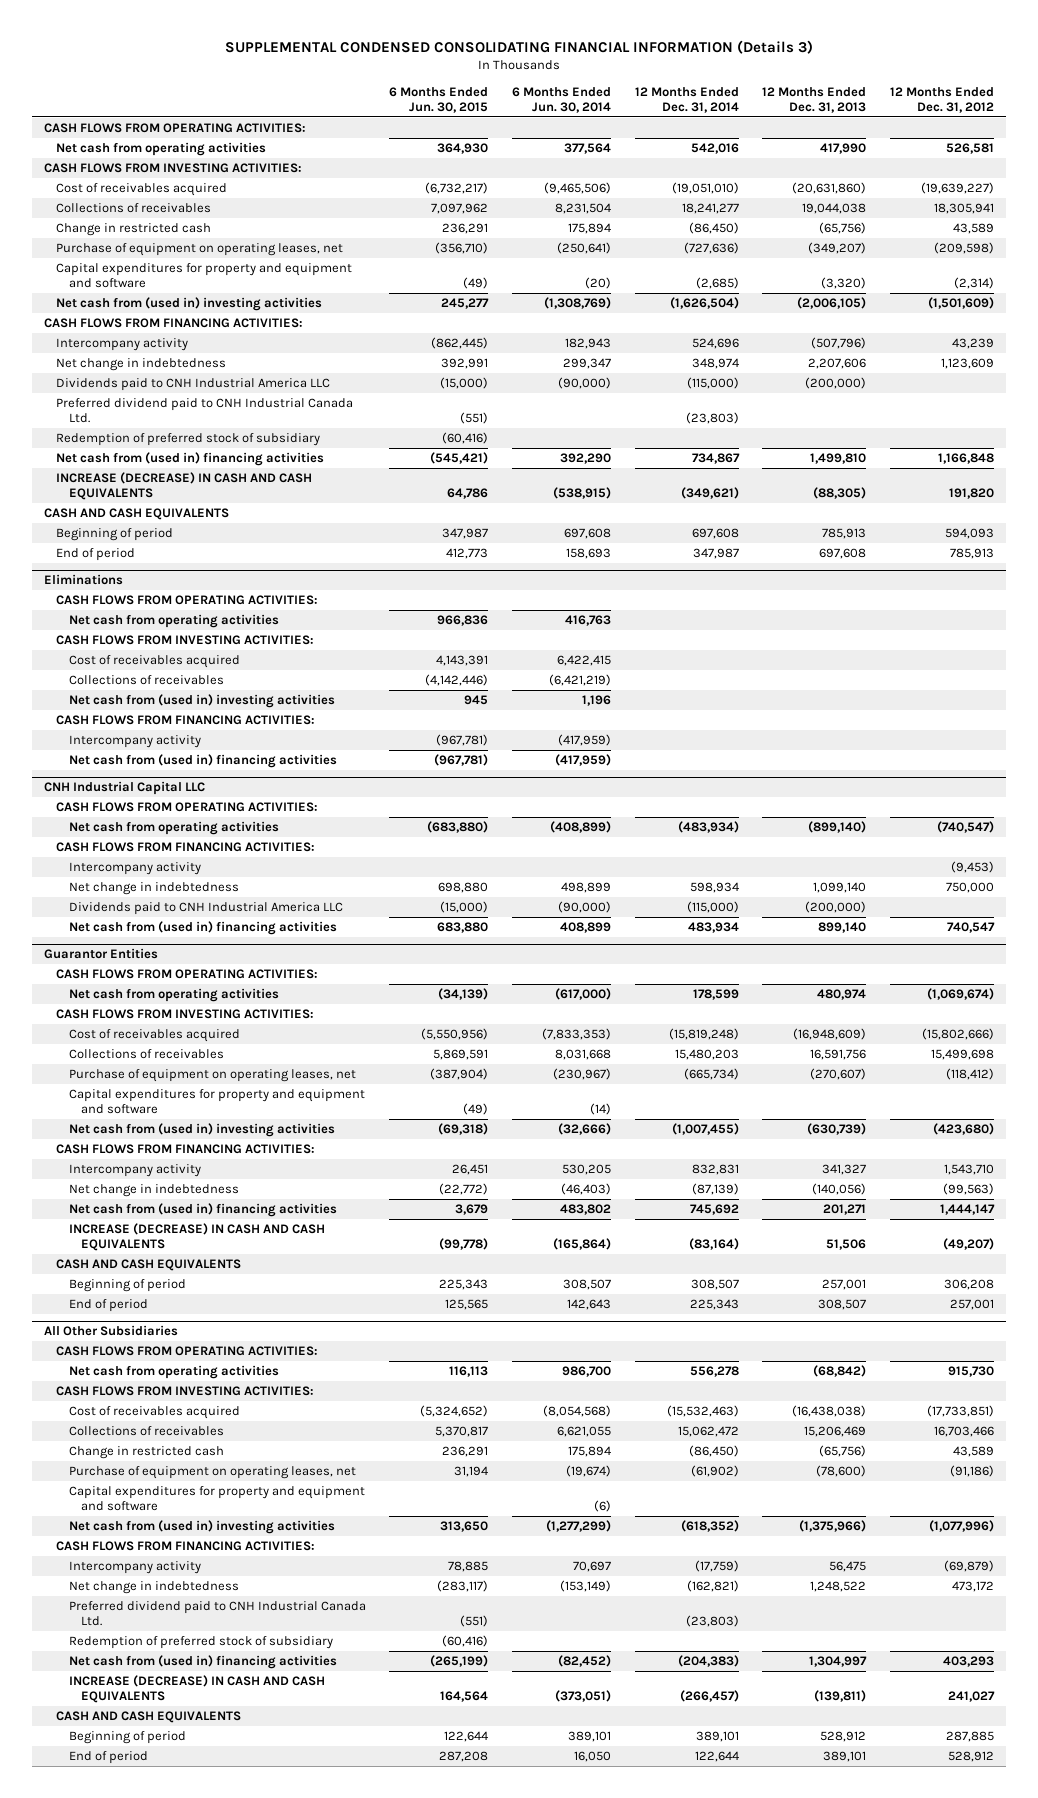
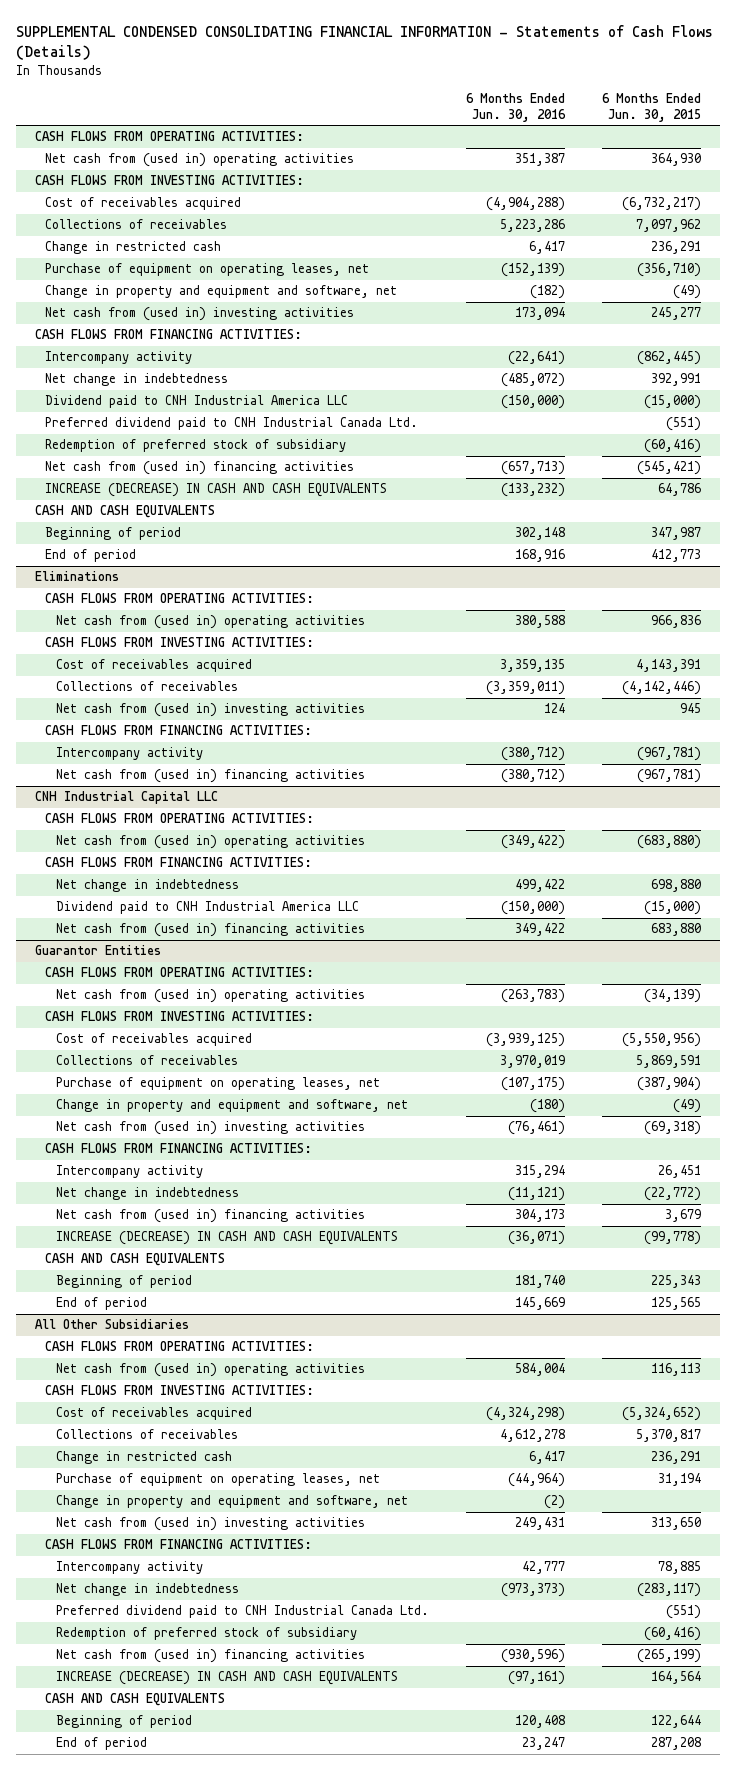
- SUPPLEMENTAL CONDENSED CONSOLIDATING FINANCIAL INFORMATION (Details 3)
+ SUPPLEMENTAL CONDENSED CONSOLIDATING FINANCIAL INFORMATION - Statements of Cash Flows (Details)
- | 6 Months Ended Jun. 30, 2015 | 6 Months Ended Jun. 30, 2014 | 12 Months Ended Dec. 31, 2014 | 12 Months Ended Dec. 31, 2013 | 12 Months Ended Dec. 31, 2012
+ | 6 Months Ended Jun. 30, 2016 | 6 Months Ended Jun. 30, 2015
- Net cash from operating activities | 364,930 | 377,564 | 542,016 | 417,990 | 526,581
+ Net cash from (used in) operating activities | 351,387 | 364,930
- Capital expenditures for property and equipment and software | (49) | (20) | (2,685) | (3,320) | (2,314)
+ Change in property and equipment and software, net | (182) | (49)
- Dividends paid to CNH Industrial America LLC | (15,000) | (90,000) | (115,000) | (200,000) |
+ Dividend paid to CNH Industrial America LLC | (150,000) | (15,000)
@ Eliminations
- Net cash from operating activities | 966,836 | 416,763 | | |
+ Net cash from (used in) operating activities | 380,588 | 966,836
@ CNH Industrial Capital LLC
- Net cash from operating activities | (683,880) | (408,899) | (483,934) | (899,140) | (740,547)
+ Net cash from (used in) operating activities | (349,422) | (683,880)
- Intercompany activity | | | | | (9,453)
- Dividends paid to CNH Industrial America LLC | (15,000) | (90,000) | (115,000) | (200,000) |
+ Dividend paid to CNH Industrial America LLC | (150,000) | (15,000)
@ Guarantor Entities
- Net cash from operating activities | (34,139) | (617,000) | 178,599 | 480,974 | (1,069,674)
+ Net cash from (used in) operating activities | (263,783) | (34,139)
- Capital expenditures for property and equipment and software | (49) | (14) | | |
+ Change in property and equipment and software, net | (180) | (49)
@ All Other Subsidiaries
- Net cash from operating activities | 116,113 | 986,700 | 556,278 | (68,842) | 915,730
+ Net cash from (used in) operating activities | 584,004 | 116,113
- Capital expenditures for property and equipment and software | | (6) | | |
+ Change in property and equipment and software, net | (2) |

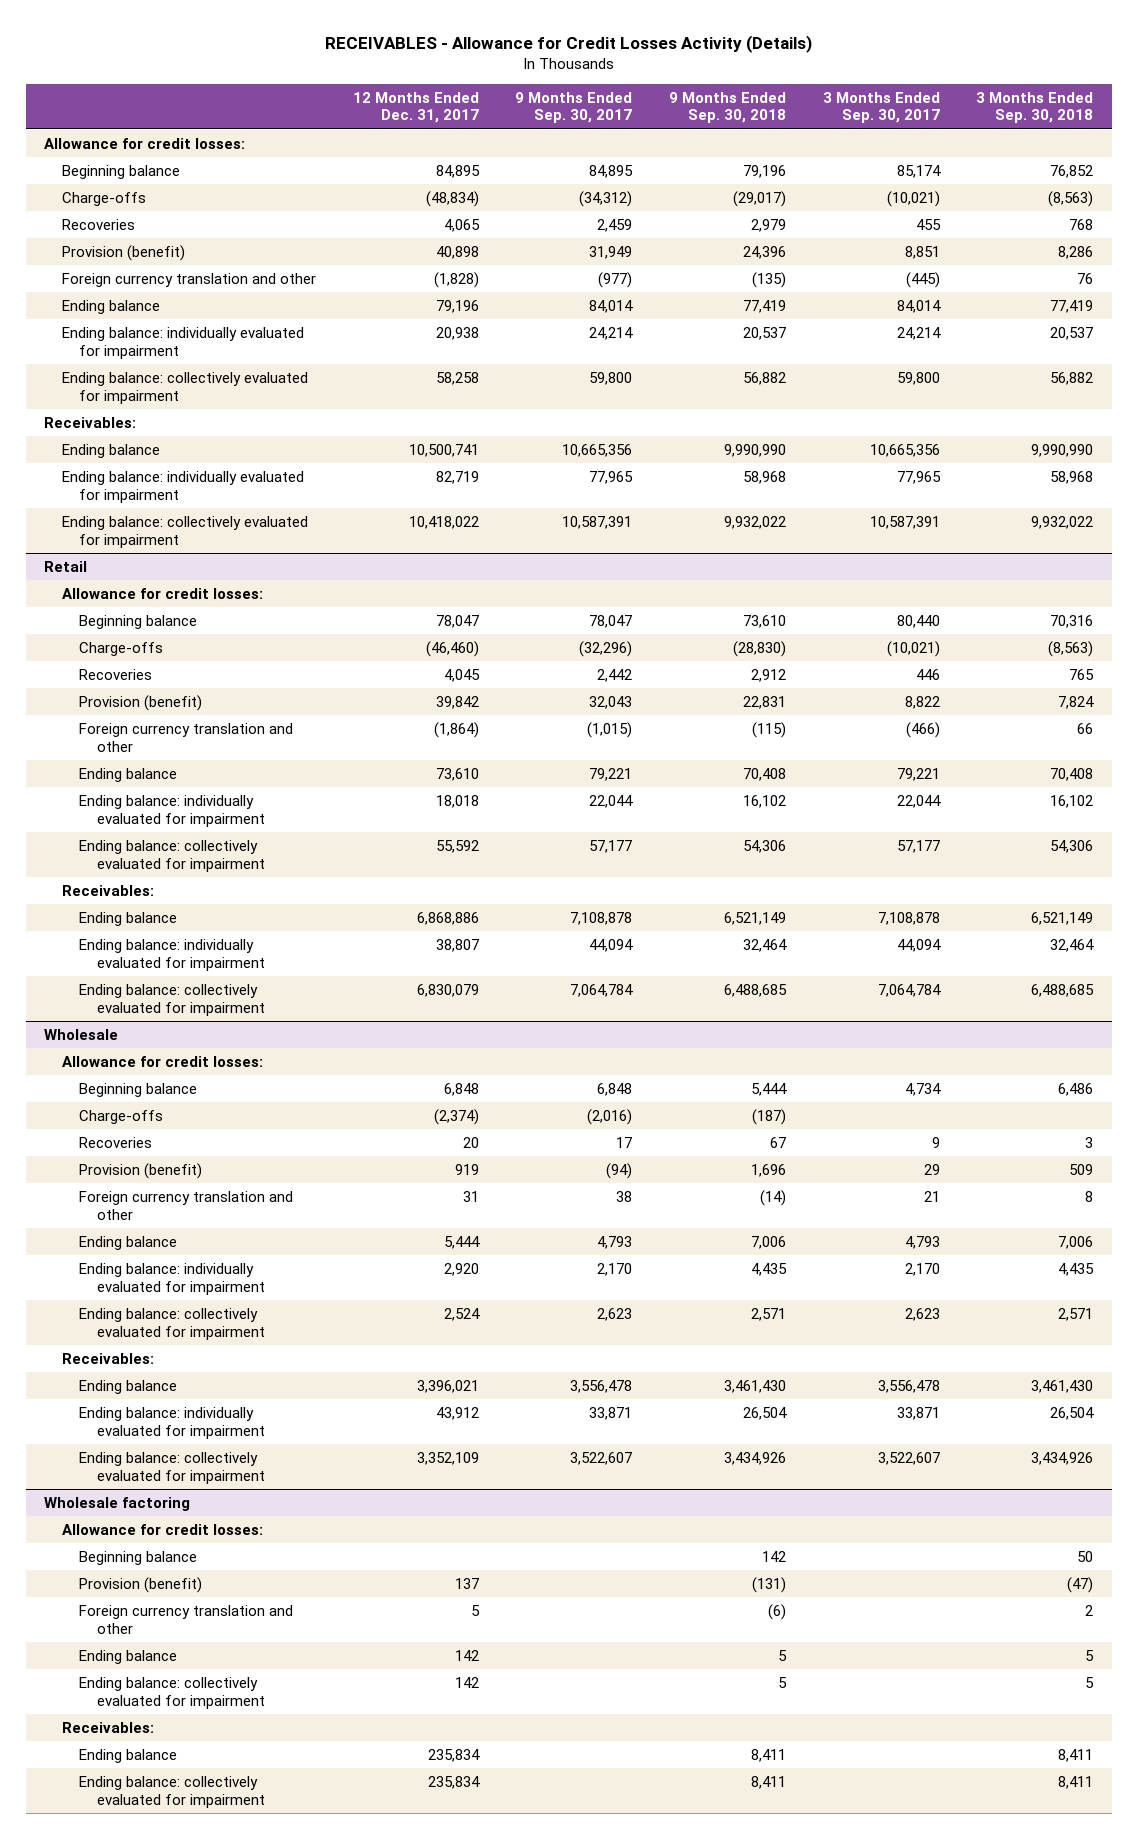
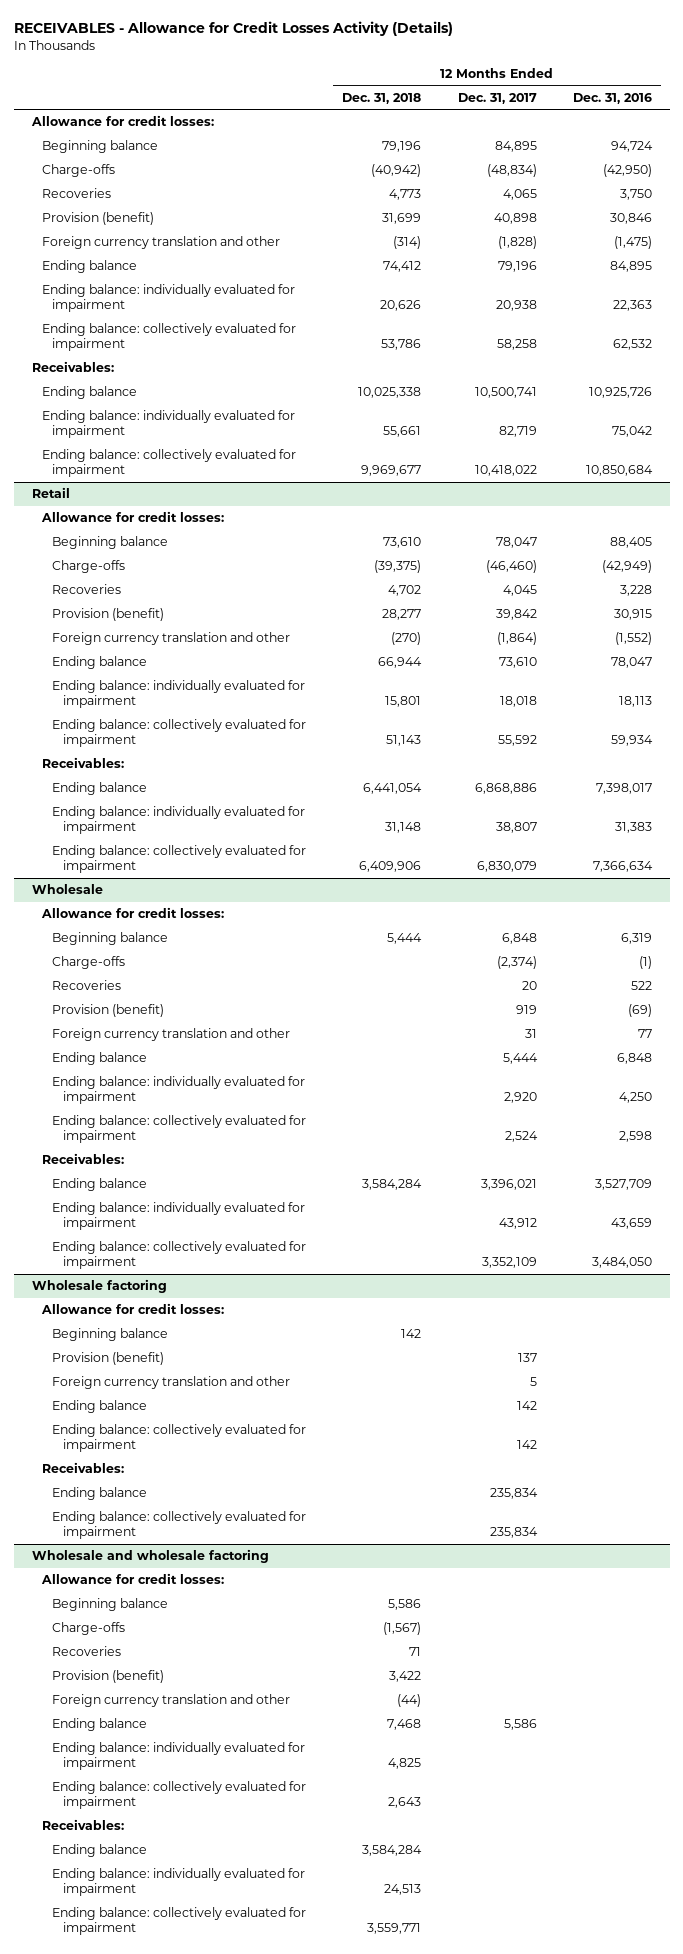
- | 12 Months Ended Dec. 31, 2017 | 9 Months Ended Sep. 30, 2017 | 9 Months Ended Sep. 30, 2018 | 3 Months Ended Sep. 30, 2017 | 3 Months Ended Sep. 30, 2018
+ | 12 Months Ended Dec. 31, 2018 | 12 Months Ended Dec. 31, 2017 | 12 Months Ended Dec. 31, 2016
+ Wholesale and wholesale factoring
+ Allowance for credit losses:
+ Beginning balance | 5,586 | |
+ Charge-offs | (1,567) | |
+ Recoveries | 71 | |
+ Provision (benefit) | 3,422 | |
+ Foreign currency translation and other | (44) | |
+ Ending balance | 7,468 | 5,586 |
+ Ending balance: individually evaluated for impairment | 4,825 | |
+ Ending balance: collectively evaluated for impairment | 2,643 | |
+ Receivables:
+ Ending balance | 3,584,284 | |
+ Ending balance: individually evaluated for impairment | 24,513 | |
+ Ending balance: collectively evaluated for impairment | 3,559,771 | |

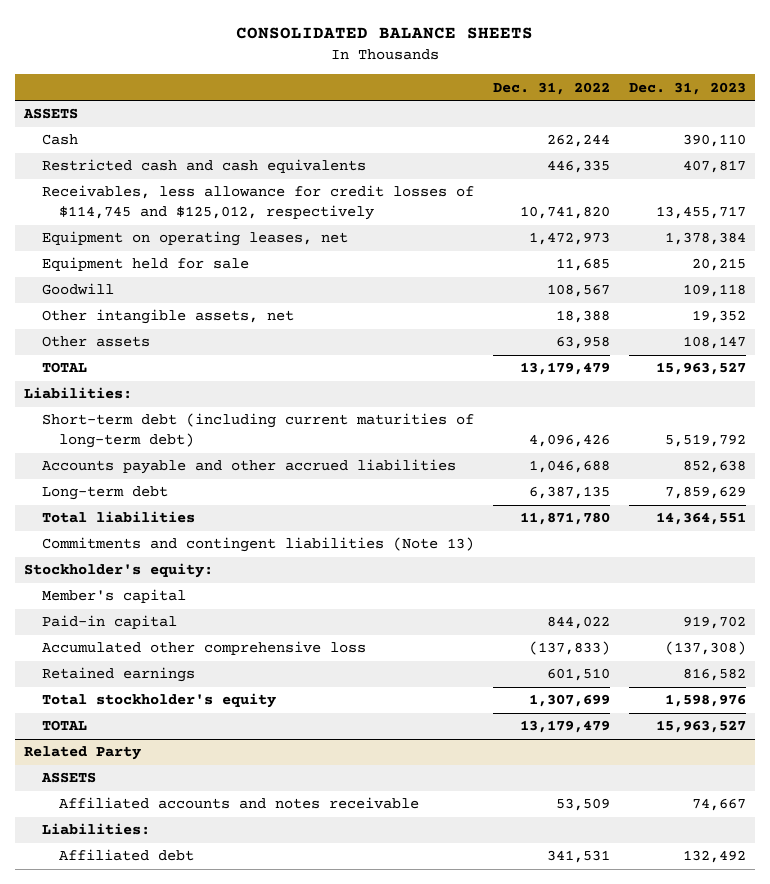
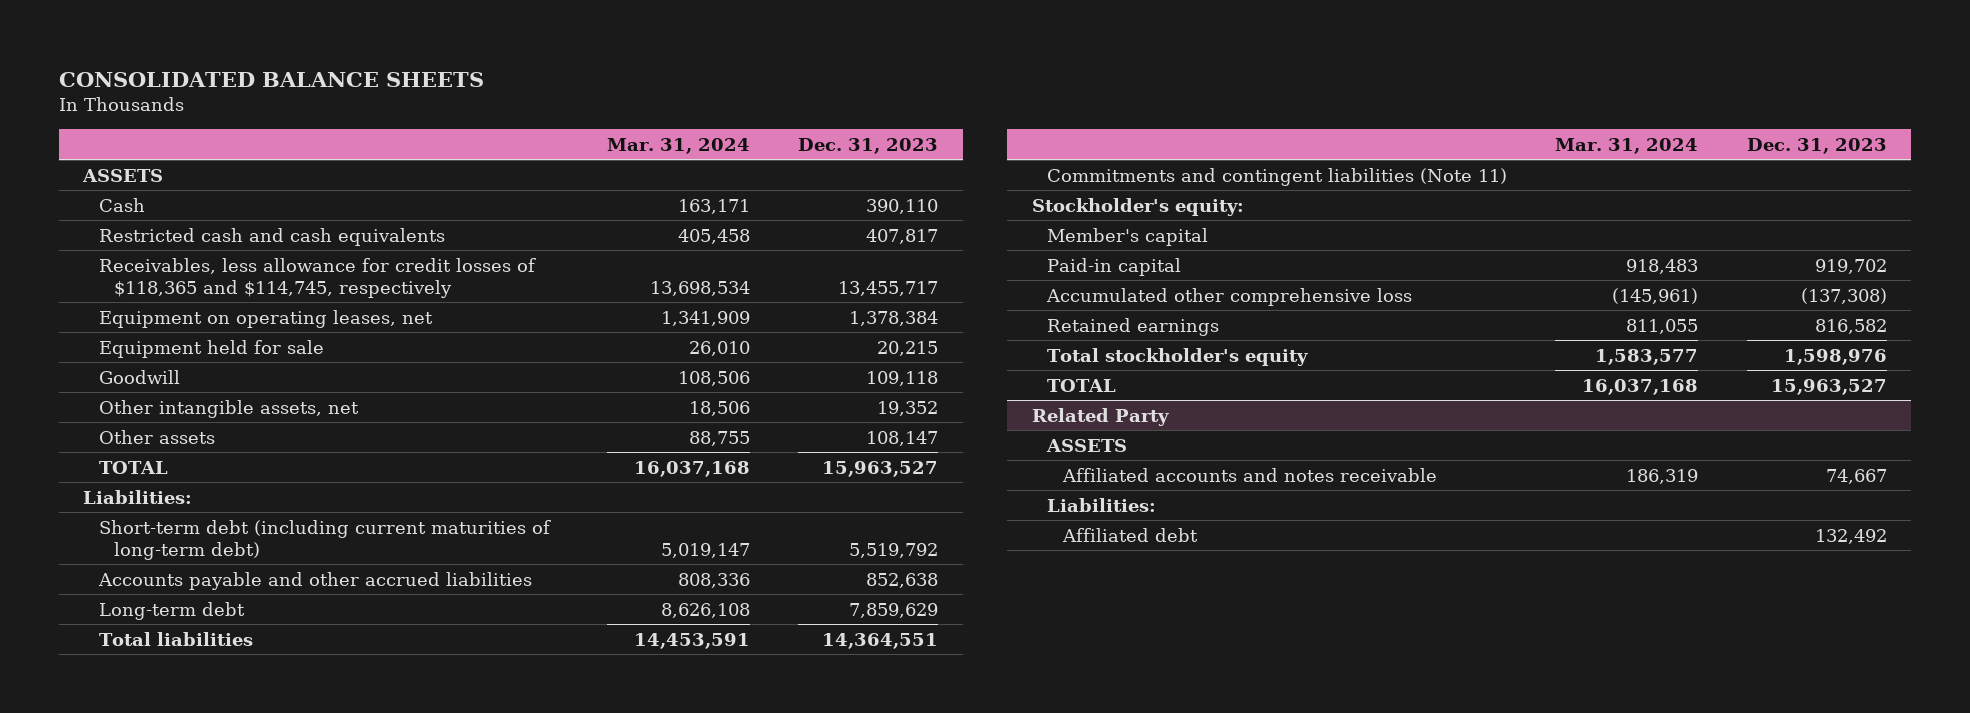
- | Dec. 31, 2022 | Dec. 31, 2023
+ | Mar. 31, 2024 | Dec. 31, 2023
- Receivables, less allowance for credit losses of $114,745 and $125,012, respectively | 10,741,820 | 13,455,717
+ Receivables, less allowance for credit losses of $118,365 and $114,745, respectively | 13,698,534 | 13,455,717
- Commitments and contingent liabilities (Note 13)
+ Commitments and contingent liabilities (Note 11)

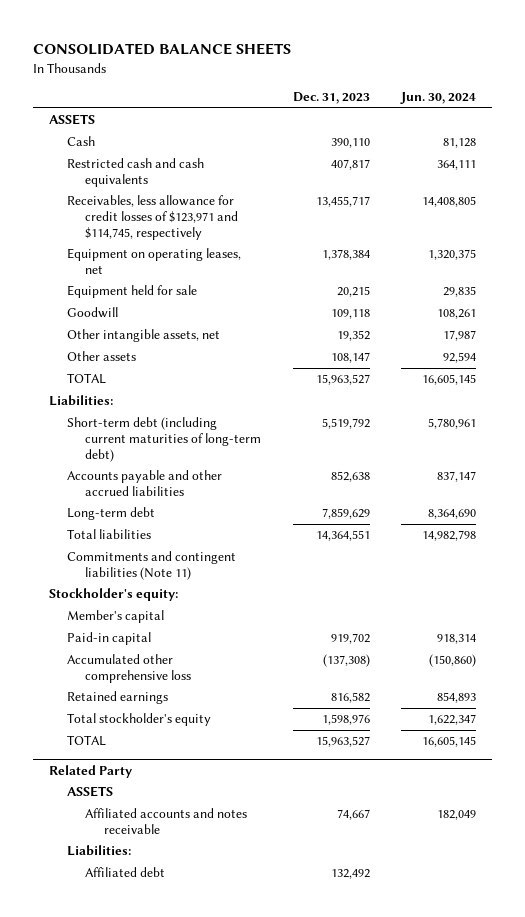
- | Mar. 31, 2024 | Dec. 31, 2023
+ | Dec. 31, 2023 | Jun. 30, 2024
- Receivables, less allowance for credit losses of $118,365 and $114,745, respectively | 13,698,534 | 13,455,717
+ Receivables, less allowance for credit losses of $123,971 and $114,745, respectively | 13,455,717 | 14,408,805

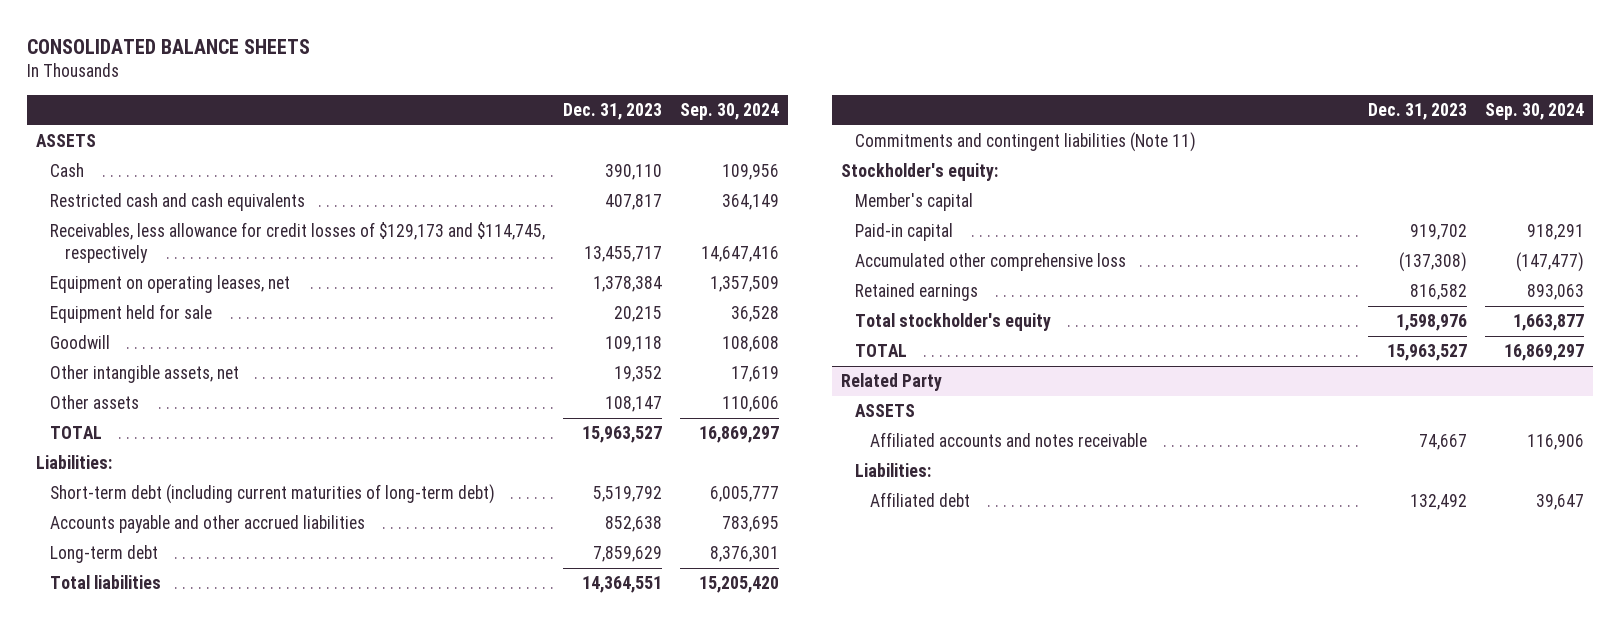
- | Dec. 31, 2023 | Jun. 30, 2024
+ | Dec. 31, 2023 | Sep. 30, 2024
- Receivables, less allowance for credit losses of $123,971 and $114,745, respectively | 13,455,717 | 14,408,805
+ Receivables, less allowance for credit losses of $129,173 and $114,745, respectively | 13,455,717 | 14,647,416

